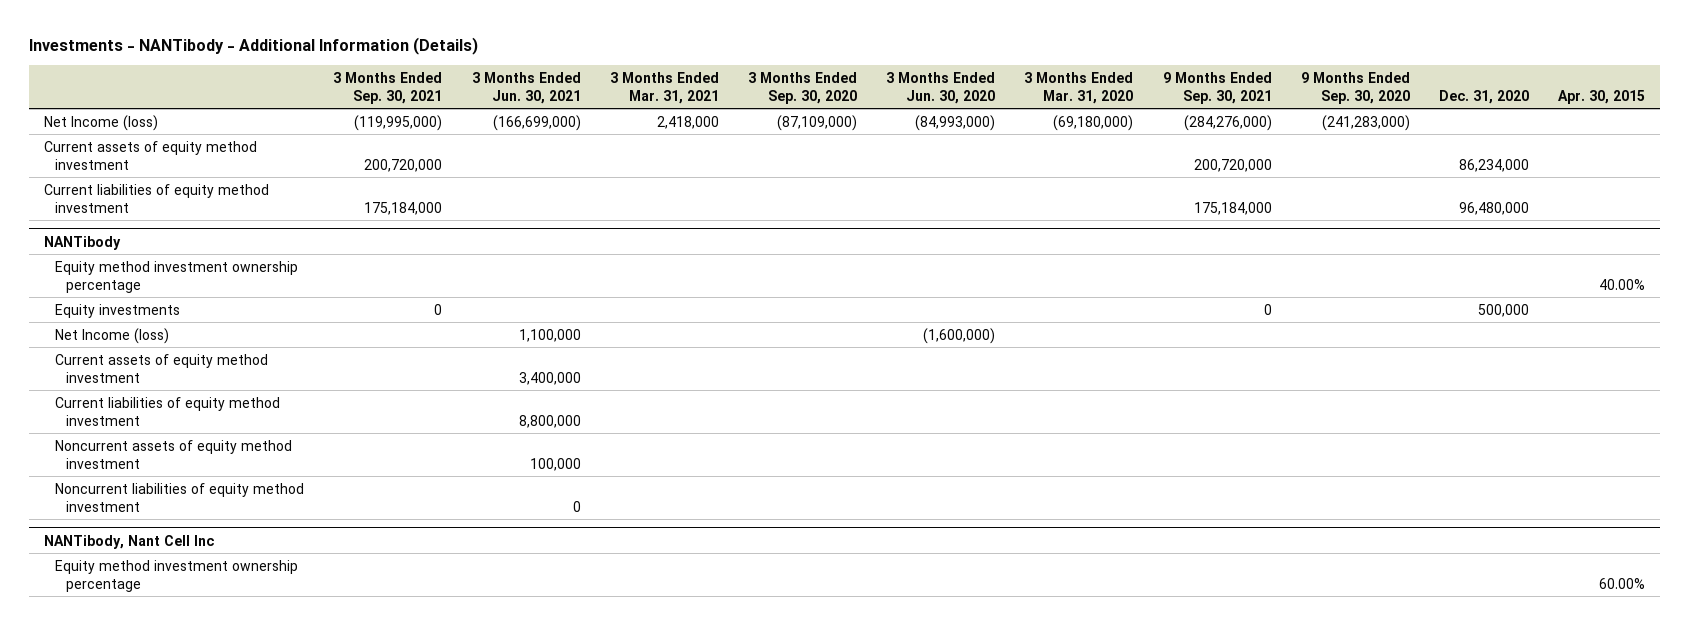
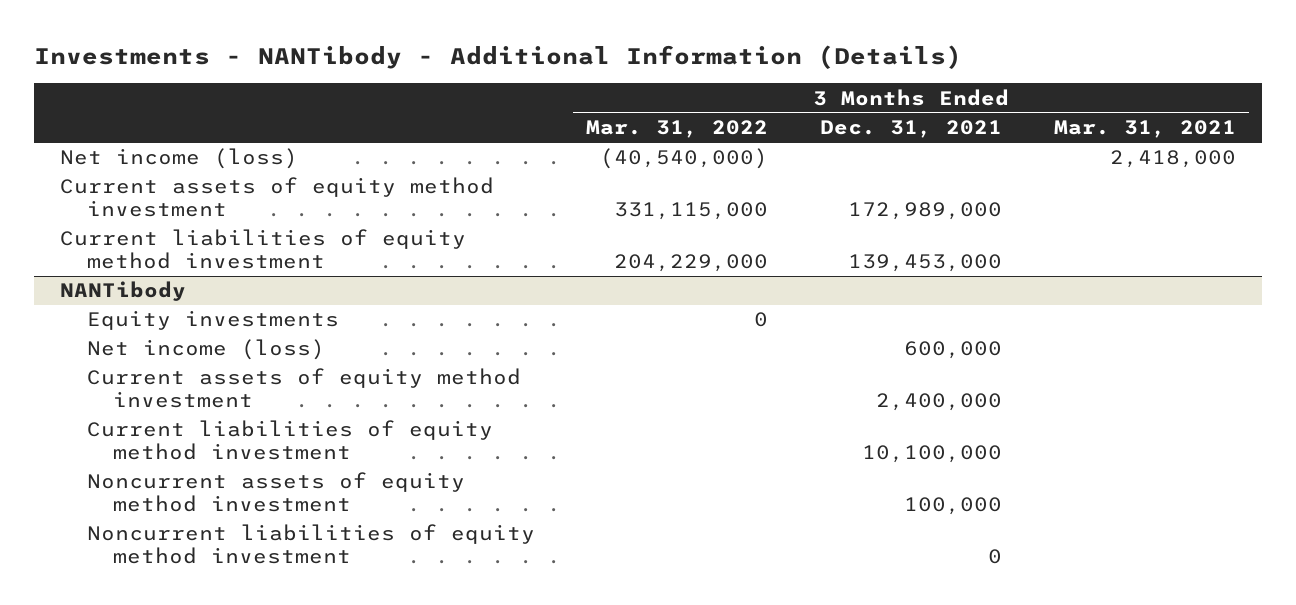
- | 3 Months Ended Sep. 30, 2021 | 3 Months Ended Jun. 30, 2021 | 3 Months Ended Mar. 31, 2021 | 3 Months Ended Sep. 30, 2020 | 3 Months Ended Jun. 30, 2020 | 3 Months Ended Mar. 31, 2020 | 9 Months Ended Sep. 30, 2021 | 9 Months Ended Sep. 30, 2020 | Dec. 31, 2020 | Apr. 30, 2015
+ | 3 Months Ended Mar. 31, 2022 | 3 Months Ended Dec. 31, 2021 | 3 Months Ended Mar. 31, 2021
- Net Income (loss) | (119,995,000) | (166,699,000) | 2,418,000 | (87,109,000) | (84,993,000) | (69,180,000) | (284,276,000) | (241,283,000) | |
+ Net income (loss) | (40,540,000) | | 2,418,000
@ NANTibody
- Equity method investment ownership percentage | | | | | | | | | | 40.00%
- Net Income (loss) | | 1,100,000 | | | (1,600,000) | | | | |
+ Net income (loss) | | 600,000 |
- NANTibody, Nant Cell Inc
- Equity method investment ownership percentage | | | | | | | | | | 60.00%

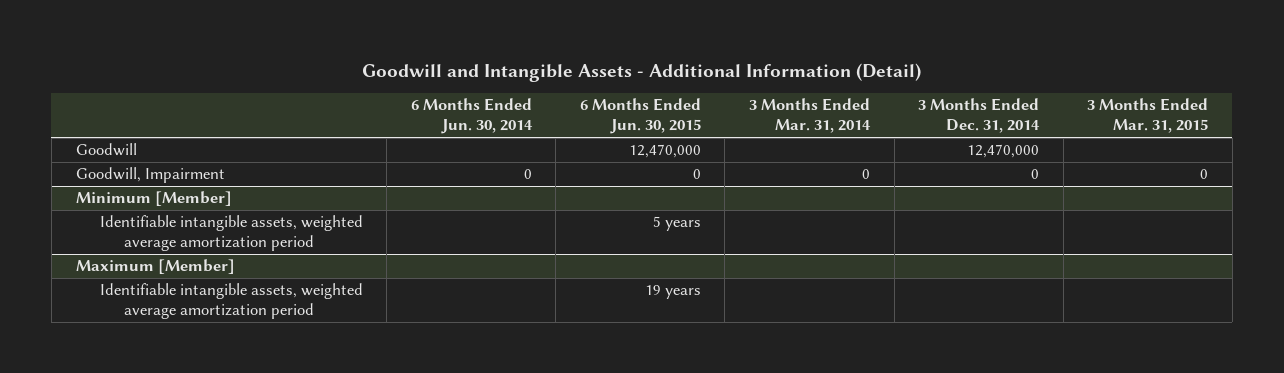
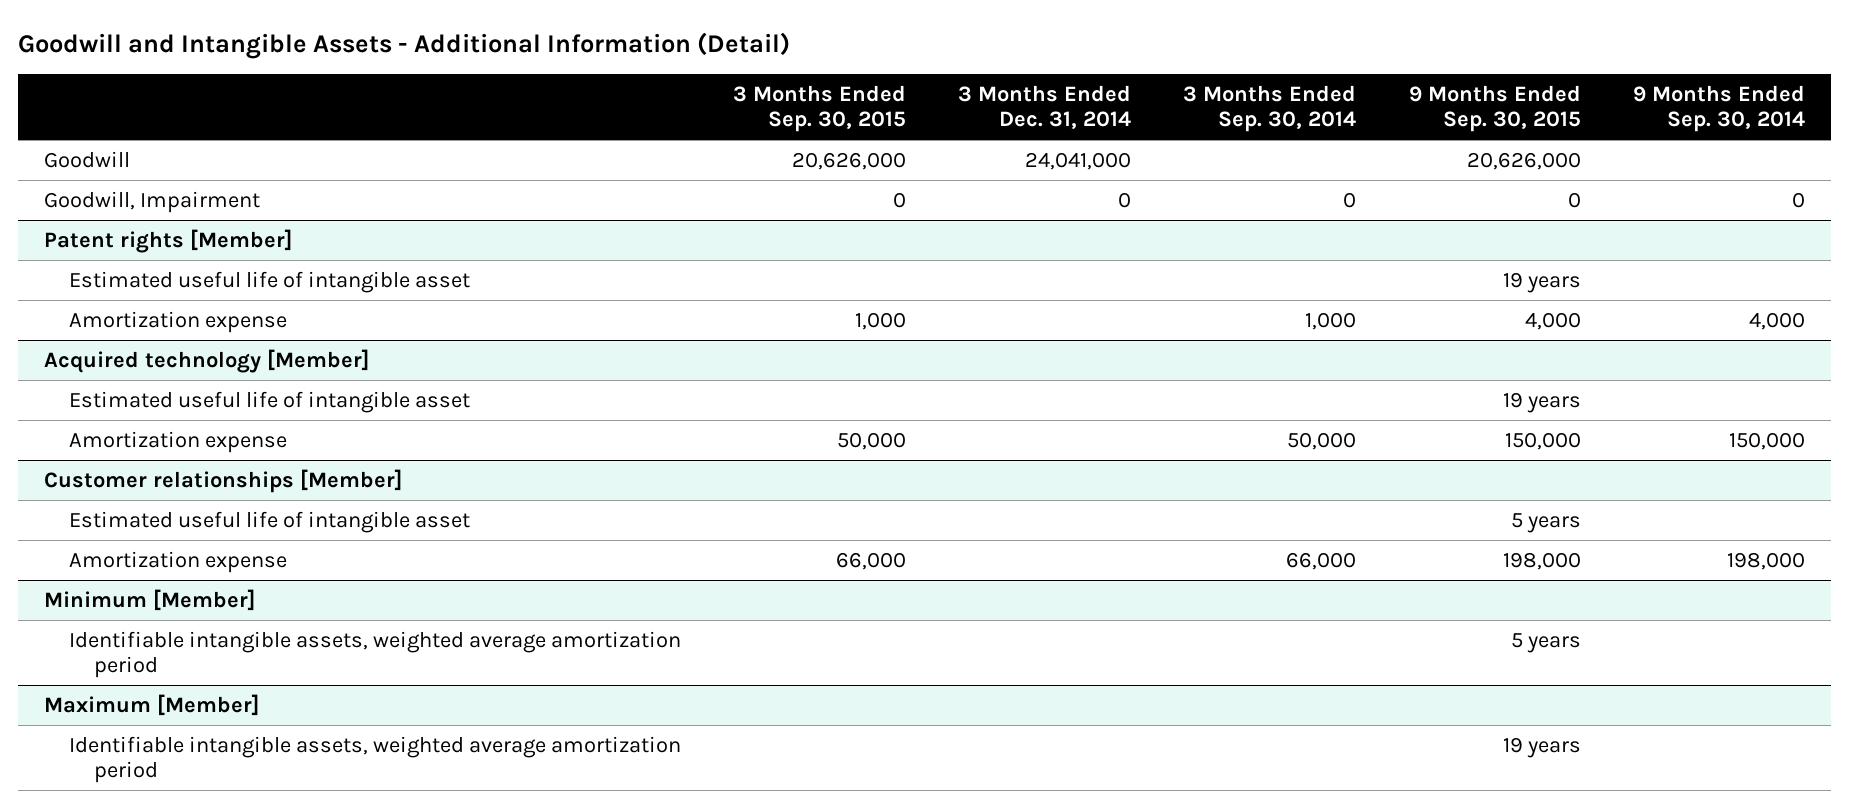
- | 6 Months Ended Jun. 30, 2014 | 6 Months Ended Jun. 30, 2015 | 3 Months Ended Mar. 31, 2014 | 3 Months Ended Dec. 31, 2014 | 3 Months Ended Mar. 31, 2015
+ | 3 Months Ended Sep. 30, 2015 | 3 Months Ended Dec. 31, 2014 | 3 Months Ended Sep. 30, 2014 | 9 Months Ended Sep. 30, 2015 | 9 Months Ended Sep. 30, 2014
- Goodwill | | 12,470,000 | | 12,470,000 |
+ Goodwill | 20,626,000 | 24,041,000 | | 20,626,000 |
+ Patent rights [Member]
+ Estimated useful life of intangible asset | | | | 19 years |
+ Amortization expense | 1,000 | | 1,000 | 4,000 | 4,000
+ Acquired technology [Member]
+ Estimated useful life of intangible asset | | | | 19 years |
+ Amortization expense | 50,000 | | 50,000 | 150,000 | 150,000
+ Customer relationships [Member]
+ Estimated useful life of intangible asset | | | | 5 years |
+ Amortization expense | 66,000 | | 66,000 | 198,000 | 198,000

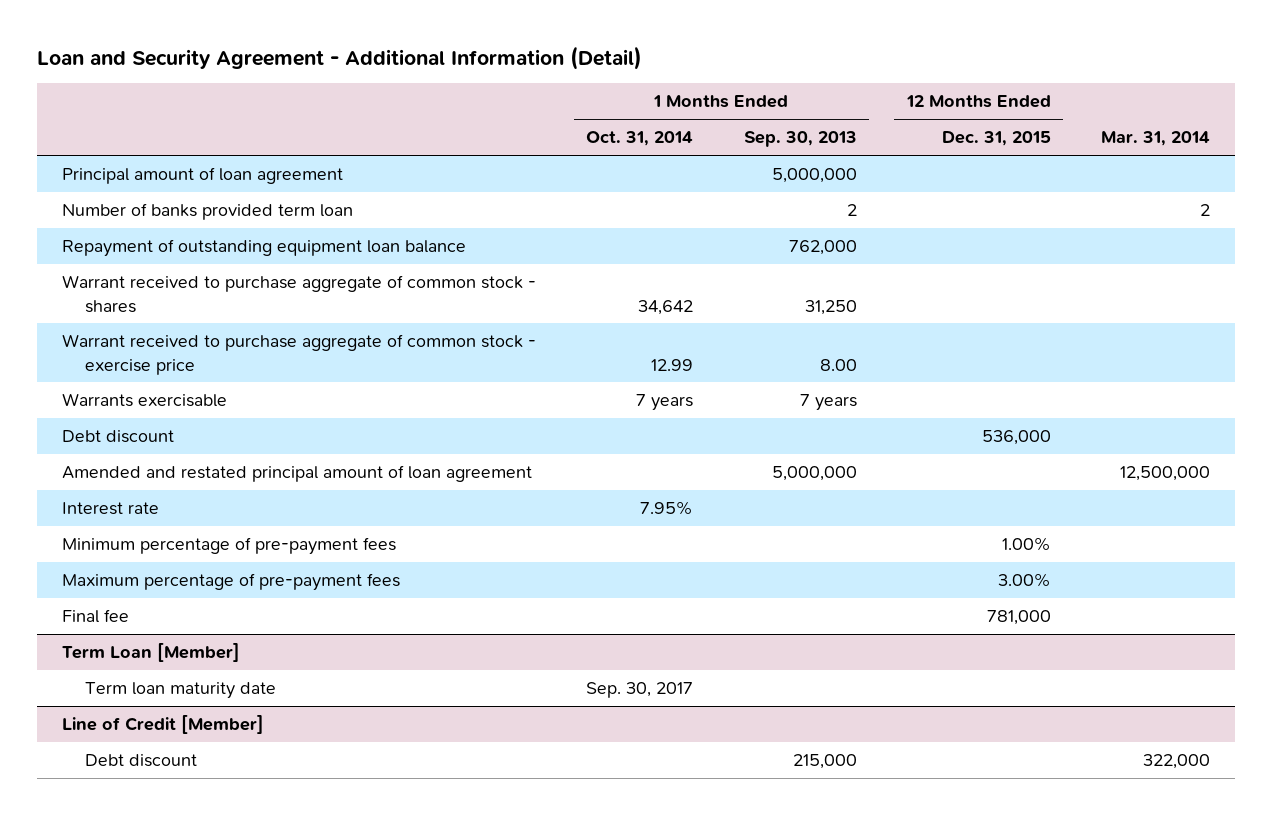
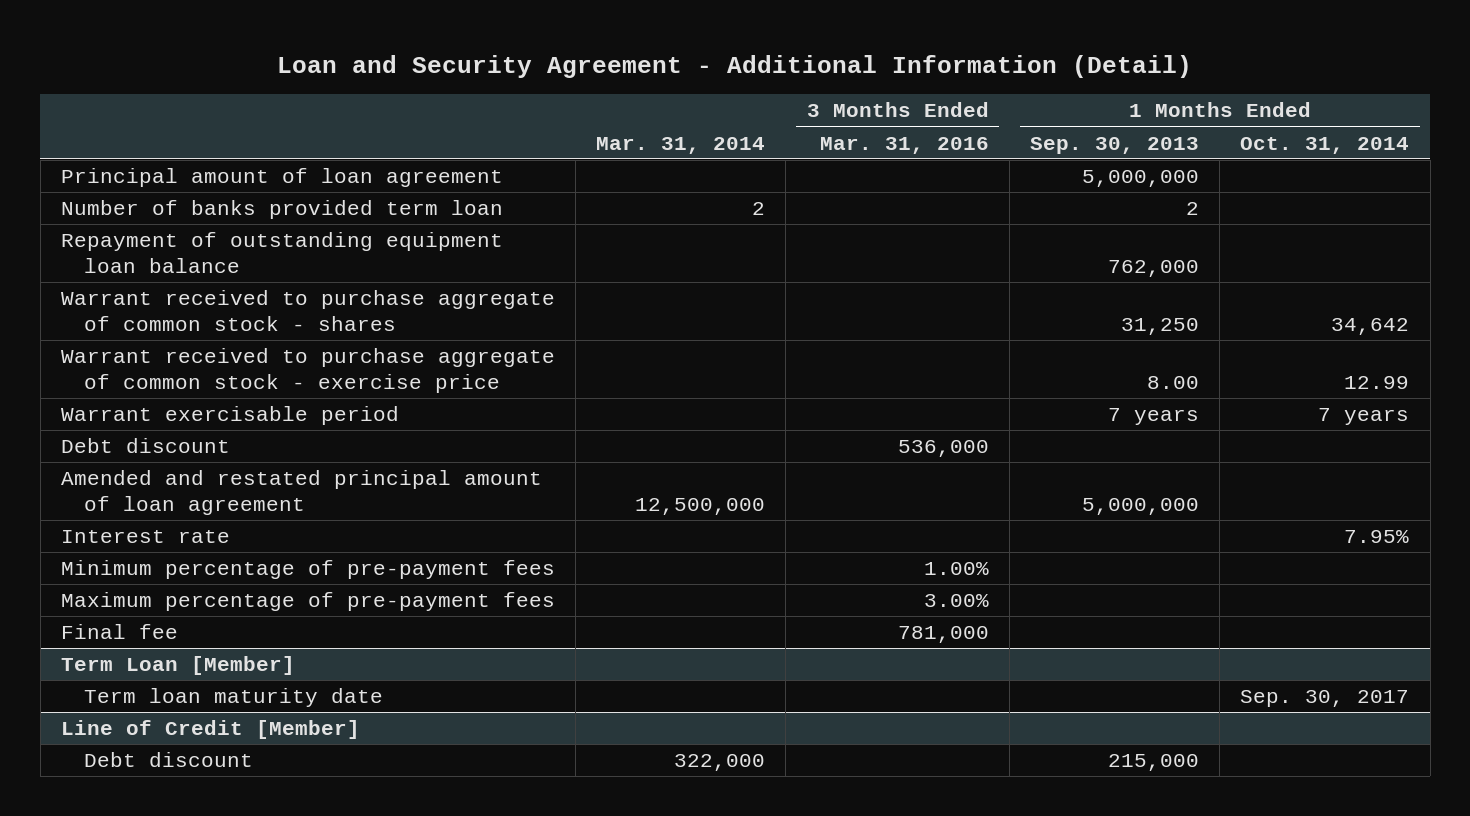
- | 1 Months Ended Oct. 31, 2014 | 1 Months Ended Sep. 30, 2013 | 12 Months Ended Dec. 31, 2015 | Mar. 31, 2014
+ | Mar. 31, 2014 | 3 Months Ended Mar. 31, 2016 | 1 Months Ended Sep. 30, 2013 | 1 Months Ended Oct. 31, 2014
- Warrants exercisable | 7 years | 7 years | |
+ Warrant exercisable period | | | 7 years | 7 years

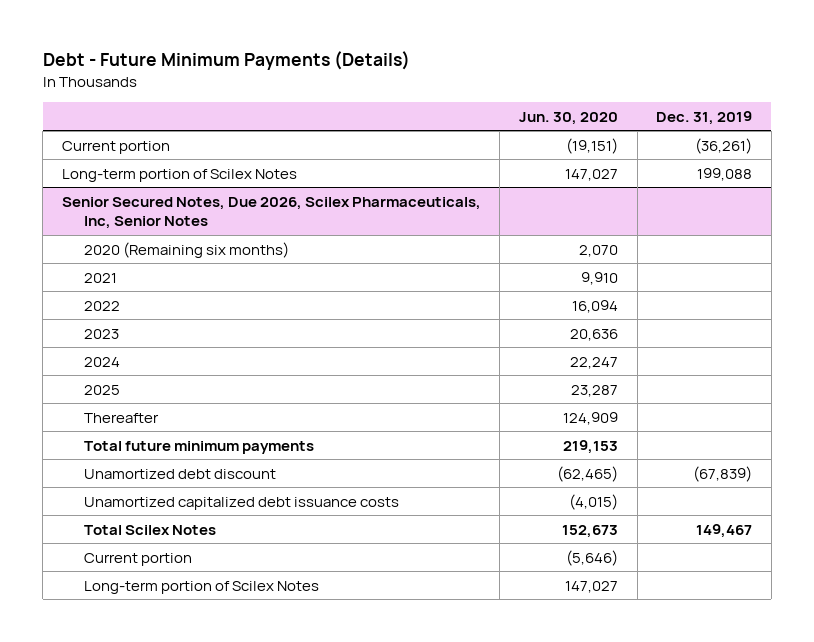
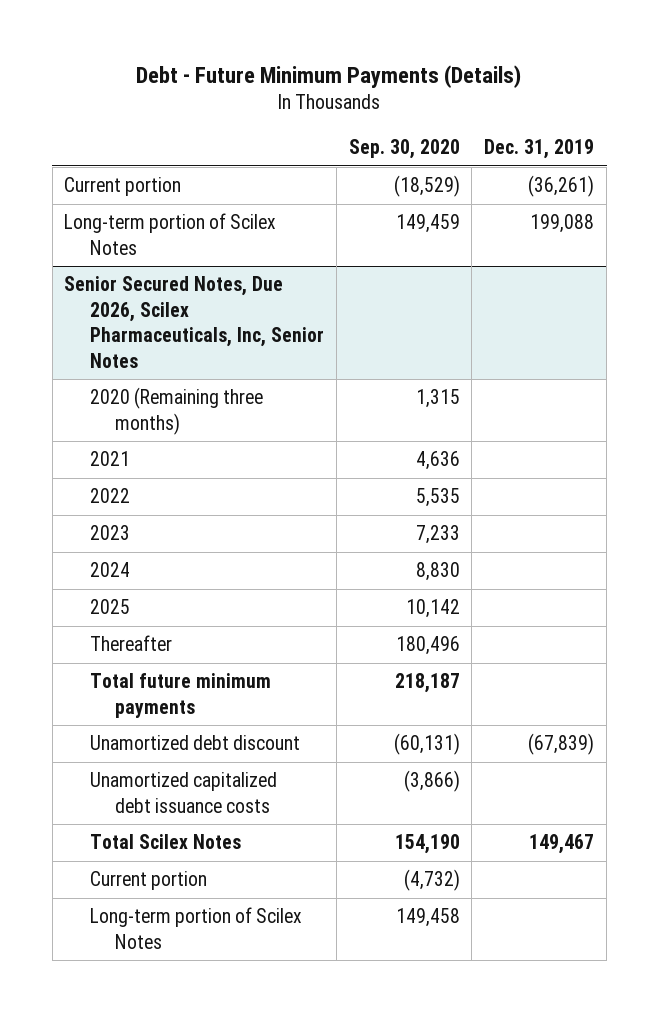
- | Jun. 30, 2020 | Dec. 31, 2019
+ | Sep. 30, 2020 | Dec. 31, 2019
@ Senior Secured Notes, Due 2026, Scilex Pharmaceuticals, Inc, Senior Notes
- 2020 (Remaining six months) | 2,070 |
+ 2020 (Remaining three months) | 1,315 |

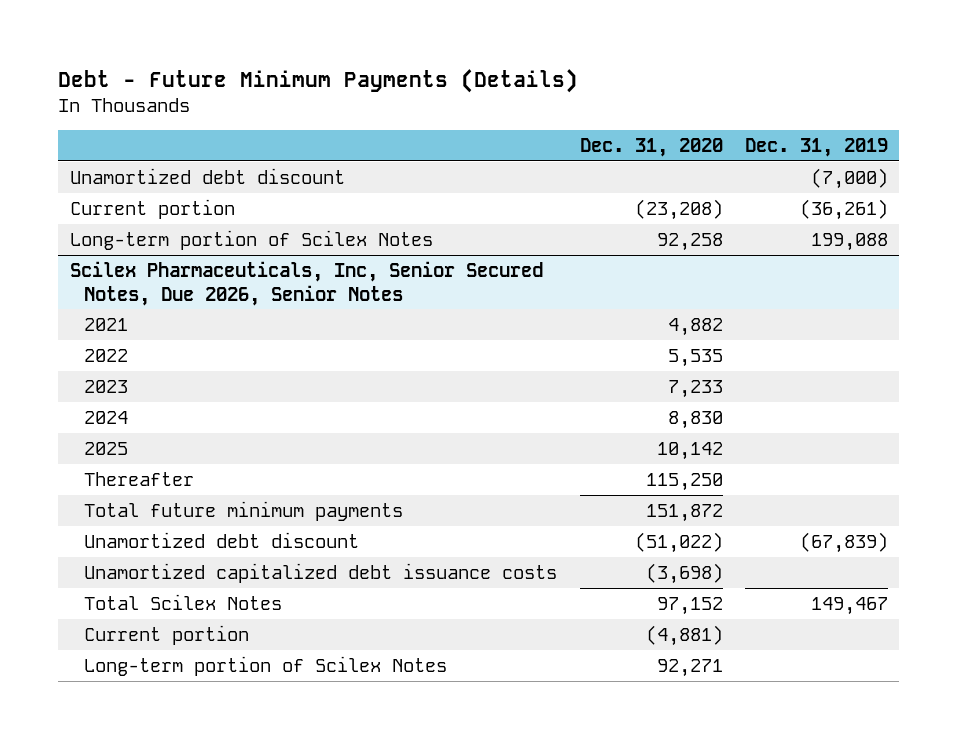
- | Sep. 30, 2020 | Dec. 31, 2019
+ | Dec. 31, 2020 | Dec. 31, 2019
+ Unamortized debt discount | | (7,000)
- Senior Secured Notes, Due 2026, Scilex Pharmaceuticals, Inc, Senior Notes
- 2020 (Remaining three months) | 1,315 |
+ Scilex Pharmaceuticals, Inc, Senior Secured Notes, Due 2026, Senior Notes

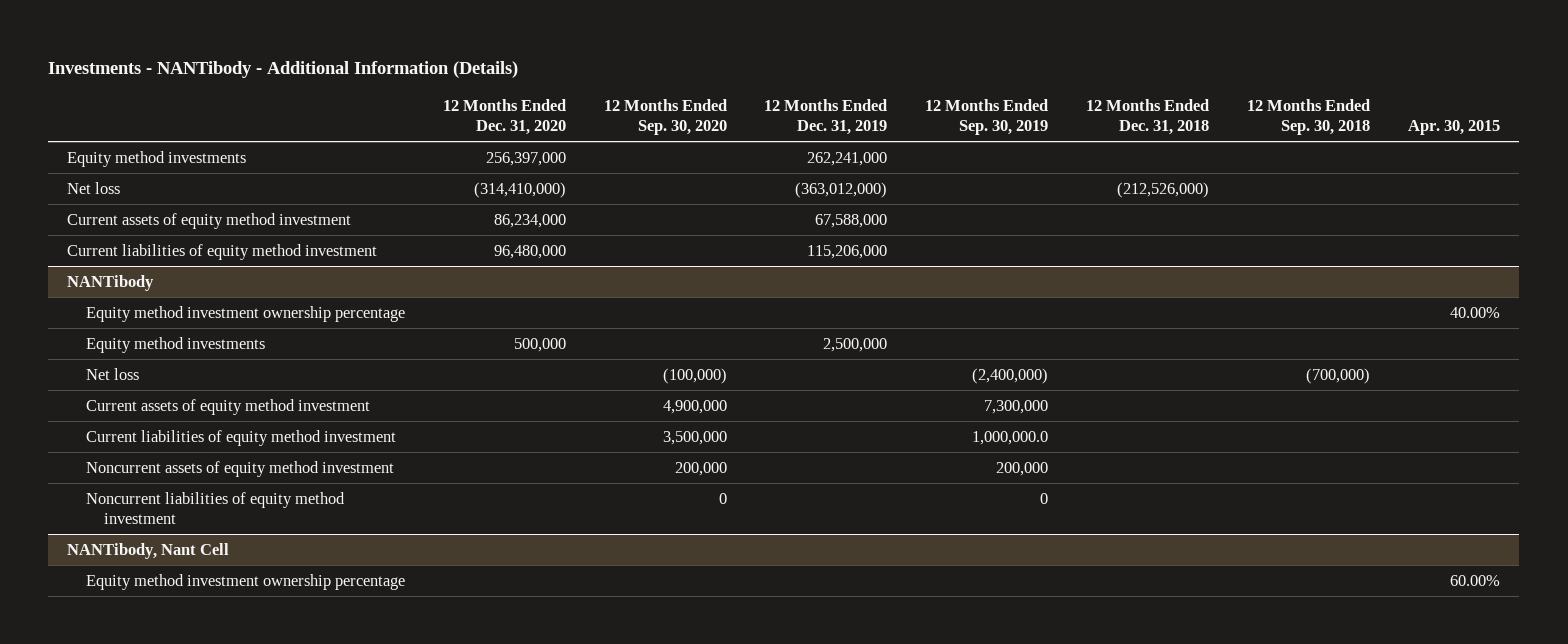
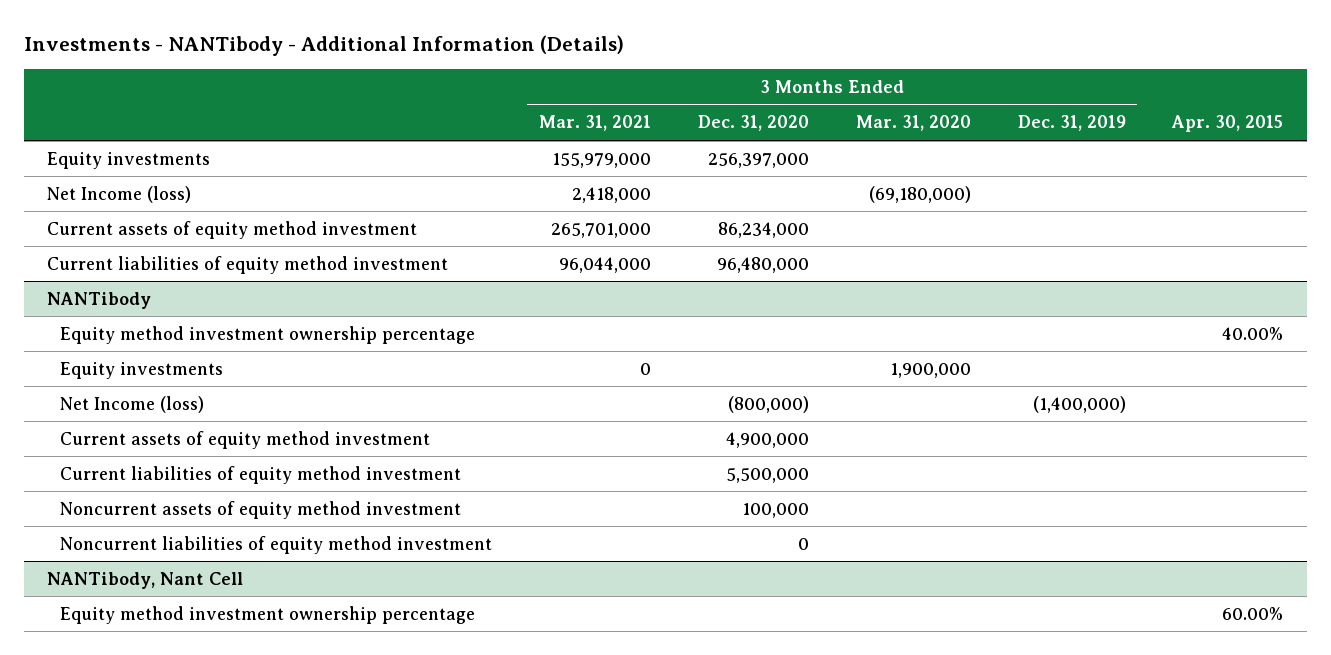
- | 12 Months Ended Dec. 31, 2020 | 12 Months Ended Sep. 30, 2020 | 12 Months Ended Dec. 31, 2019 | 12 Months Ended Sep. 30, 2019 | 12 Months Ended Dec. 31, 2018 | 12 Months Ended Sep. 30, 2018 | Apr. 30, 2015
+ | 3 Months Ended Mar. 31, 2021 | 3 Months Ended Dec. 31, 2020 | 3 Months Ended Mar. 31, 2020 | 3 Months Ended Dec. 31, 2019 | Apr. 30, 2015
- Equity method investments | 256,397,000 | | 262,241,000 | | | |
- Net loss | (314,410,000) | | (363,012,000) | | (212,526,000) | |
+ Equity investments | 155,979,000 | 256,397,000 | | |
+ Net Income (loss) | 2,418,000 | | (69,180,000) | |
@ NANTibody
- Equity method investments | 500,000 | | 2,500,000 | | | |
- Net loss | | (100,000) | | (2,400,000) | | (700,000) |
+ Equity investments | 0 | | 1,900,000 | |
+ Net Income (loss) | | (800,000) | | (1,400,000) |

